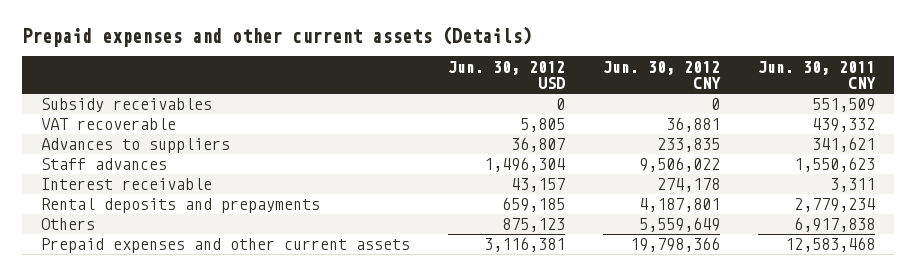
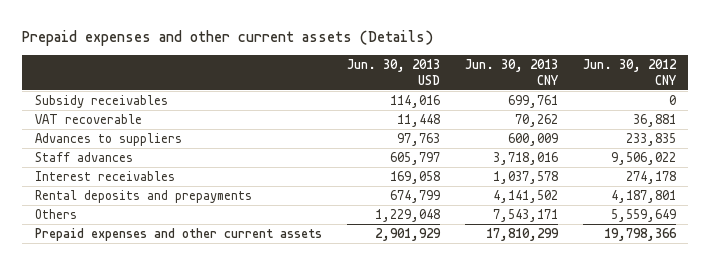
- | Jun. 30, 2012 USD | Jun. 30, 2012 CNY | Jun. 30, 2011 CNY
+ | Jun. 30, 2013 USD | Jun. 30, 2013 CNY | Jun. 30, 2012 CNY
- Interest receivable | 43,157 | 274,178 | 3,311
+ Interest receivables | 169,058 | 1,037,578 | 274,178

